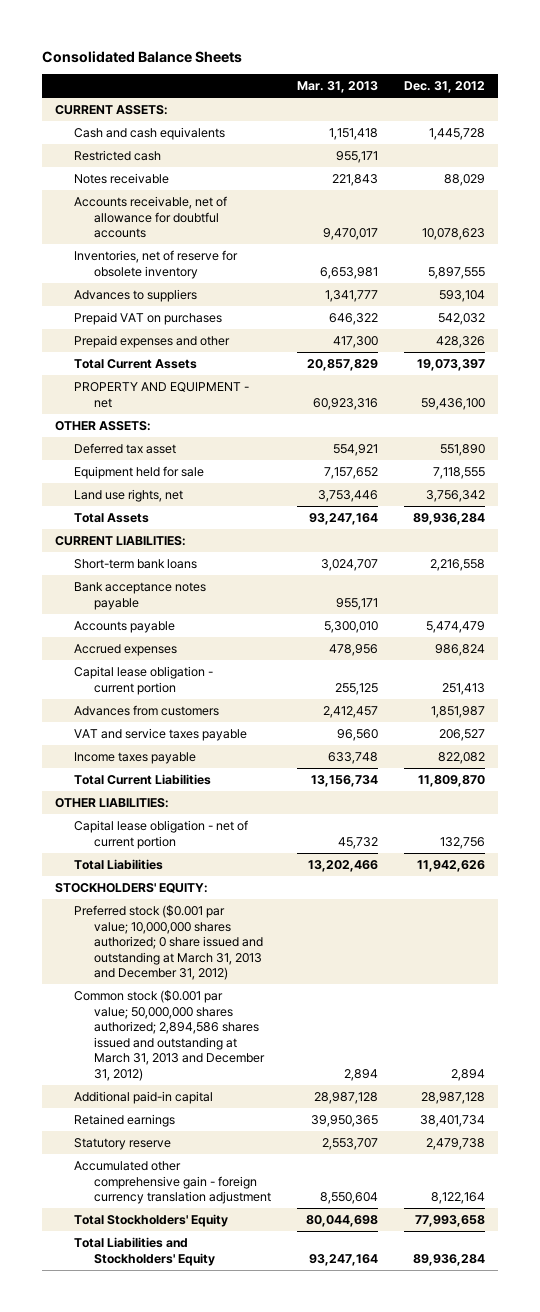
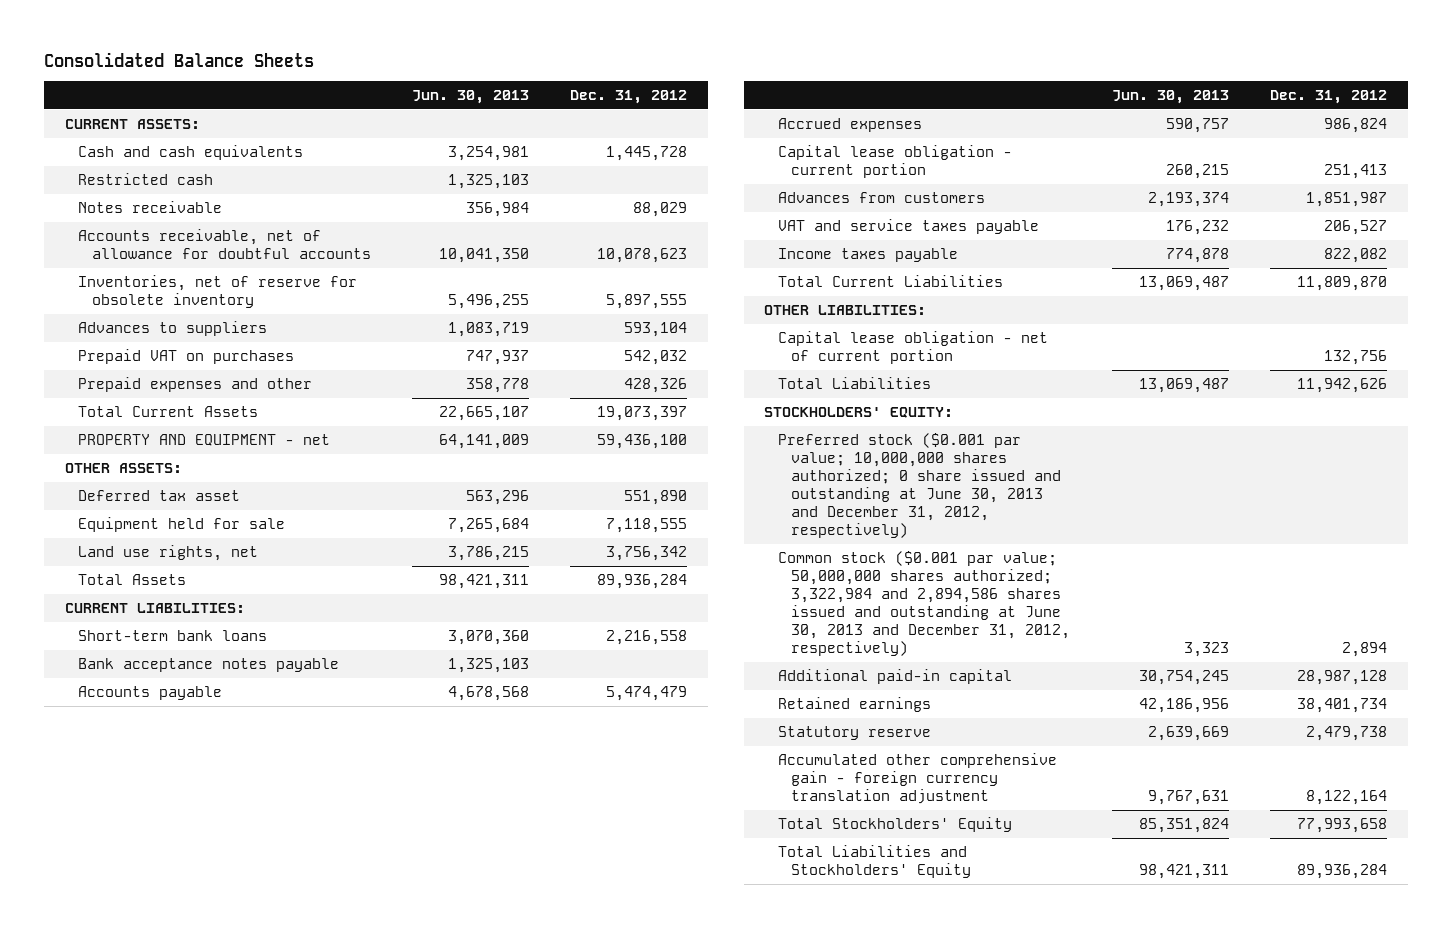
- | Mar. 31, 2013 | Dec. 31, 2012
+ | Jun. 30, 2013 | Dec. 31, 2012
- Preferred stock ($0.001 par value; 10,000,000 shares authorized; 0 share issued and outstanding at March 31, 2013 and December 31, 2012)
- Common stock ($0.001 par value; 50,000,000 shares authorized; 2,894,586 shares issued and outstanding at March 31, 2013 and December 31, 2012) | 2,894 | 2,894
+ Preferred stock ($0.001 par value; 10,000,000 shares authorized; 0 share issued and outstanding at June 30, 2013 and December 31, 2012, respectively)
+ Common stock ($0.001 par value; 50,000,000 shares authorized; 3,322,984 and 2,894,586 shares issued and outstanding at June 30, 2013 and December 31, 2012, respectively) | 3,323 | 2,894

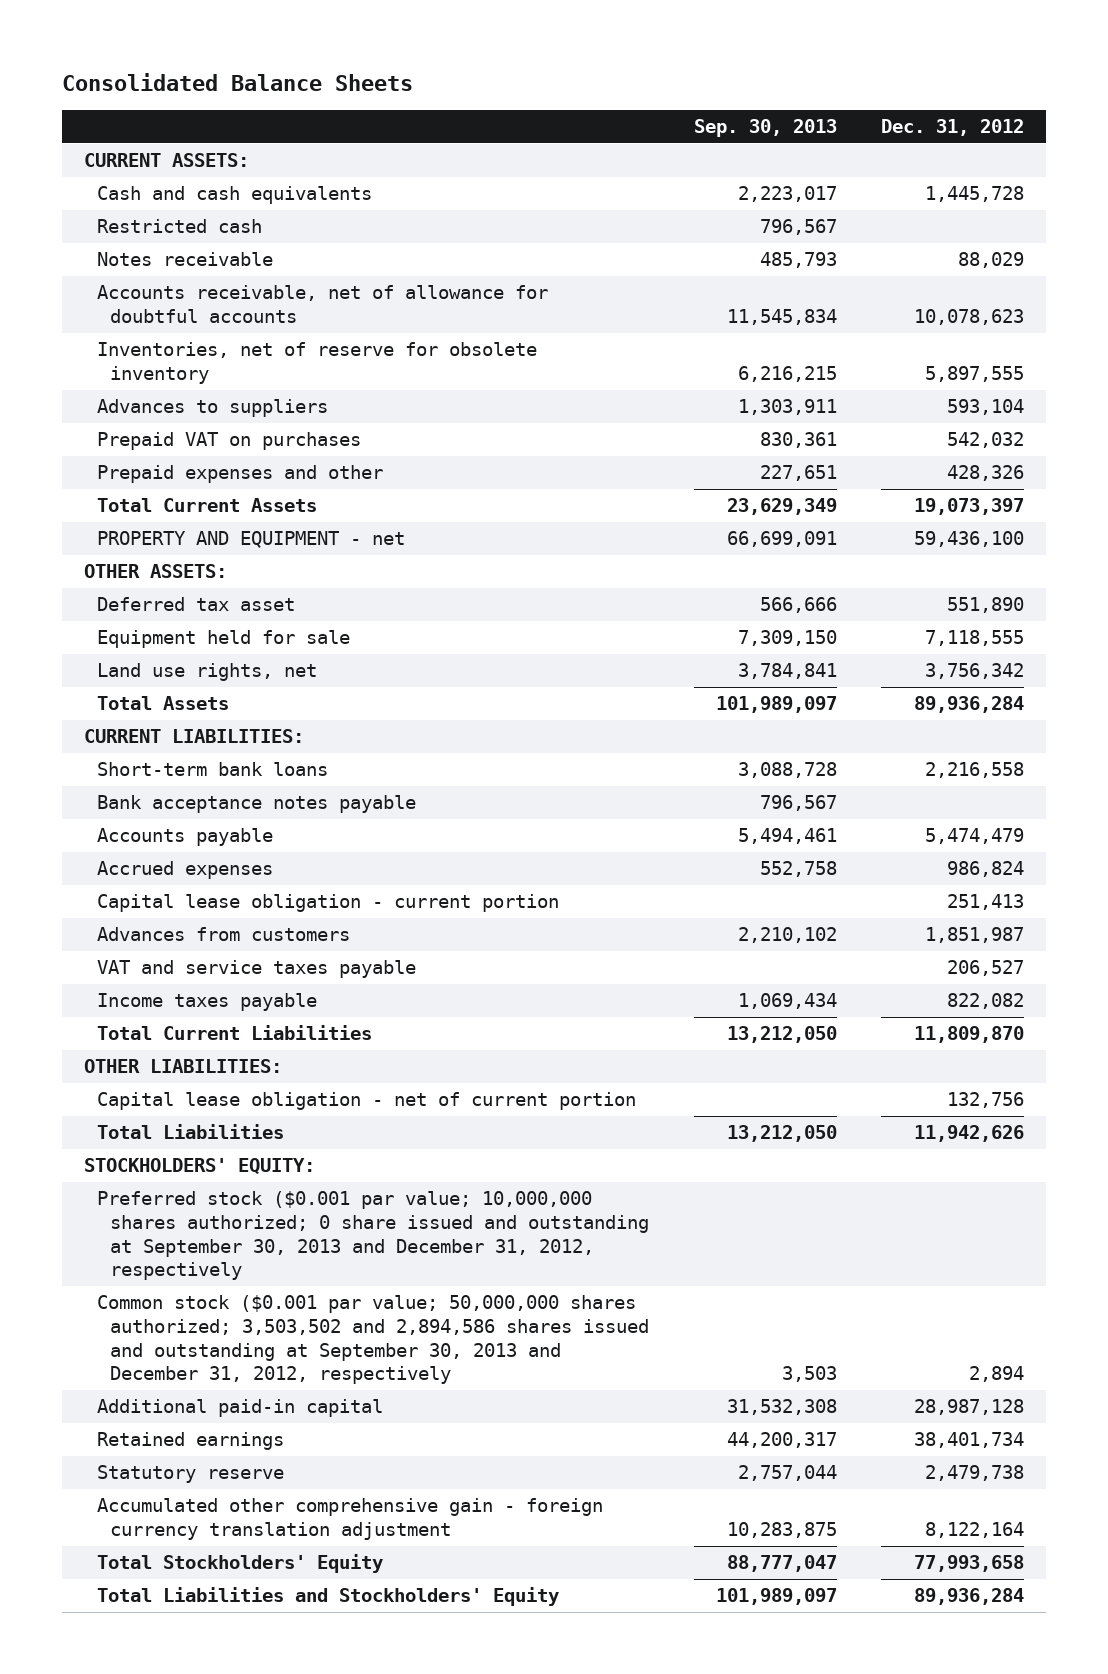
- | Jun. 30, 2013 | Dec. 31, 2012
+ | Sep. 30, 2013 | Dec. 31, 2012
- Preferred stock ($0.001 par value; 10,000,000 shares authorized; 0 share issued and outstanding at June 30, 2013 and December 31, 2012, respectively)
- Common stock ($0.001 par value; 50,000,000 shares authorized; 3,322,984 and 2,894,586 shares issued and outstanding at June 30, 2013 and December 31, 2012, respectively) | 3,323 | 2,894
+ Preferred stock ($0.001 par value; 10,000,000 shares authorized; 0 share issued and outstanding at September 30, 2013 and December 31, 2012, respectively
+ Common stock ($0.001 par value; 50,000,000 shares authorized; 3,503,502 and 2,894,586 shares issued and outstanding at September 30, 2013 and December 31, 2012, respectively | 3,503 | 2,894

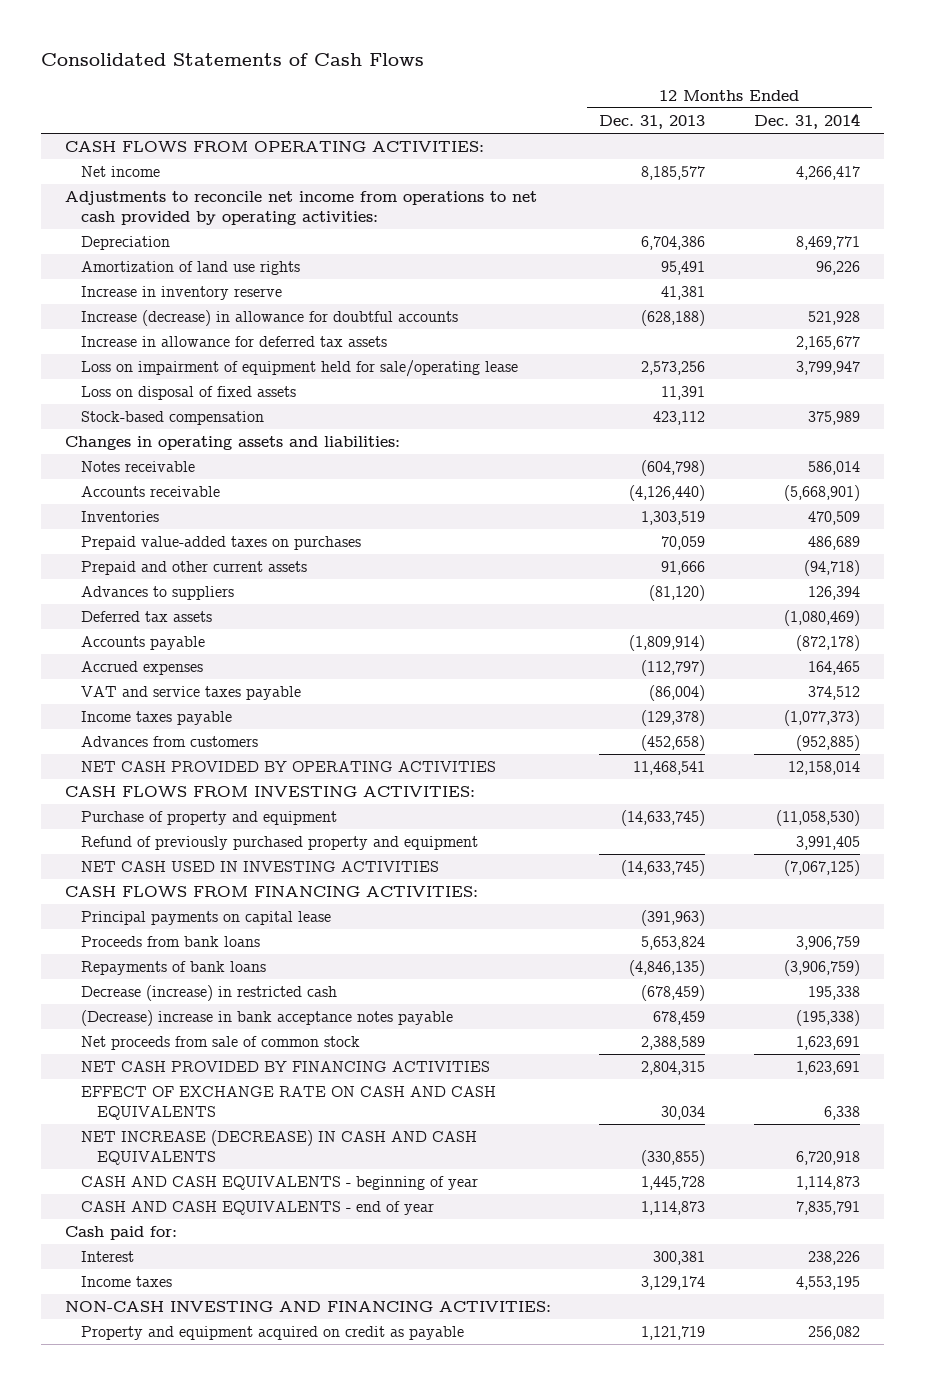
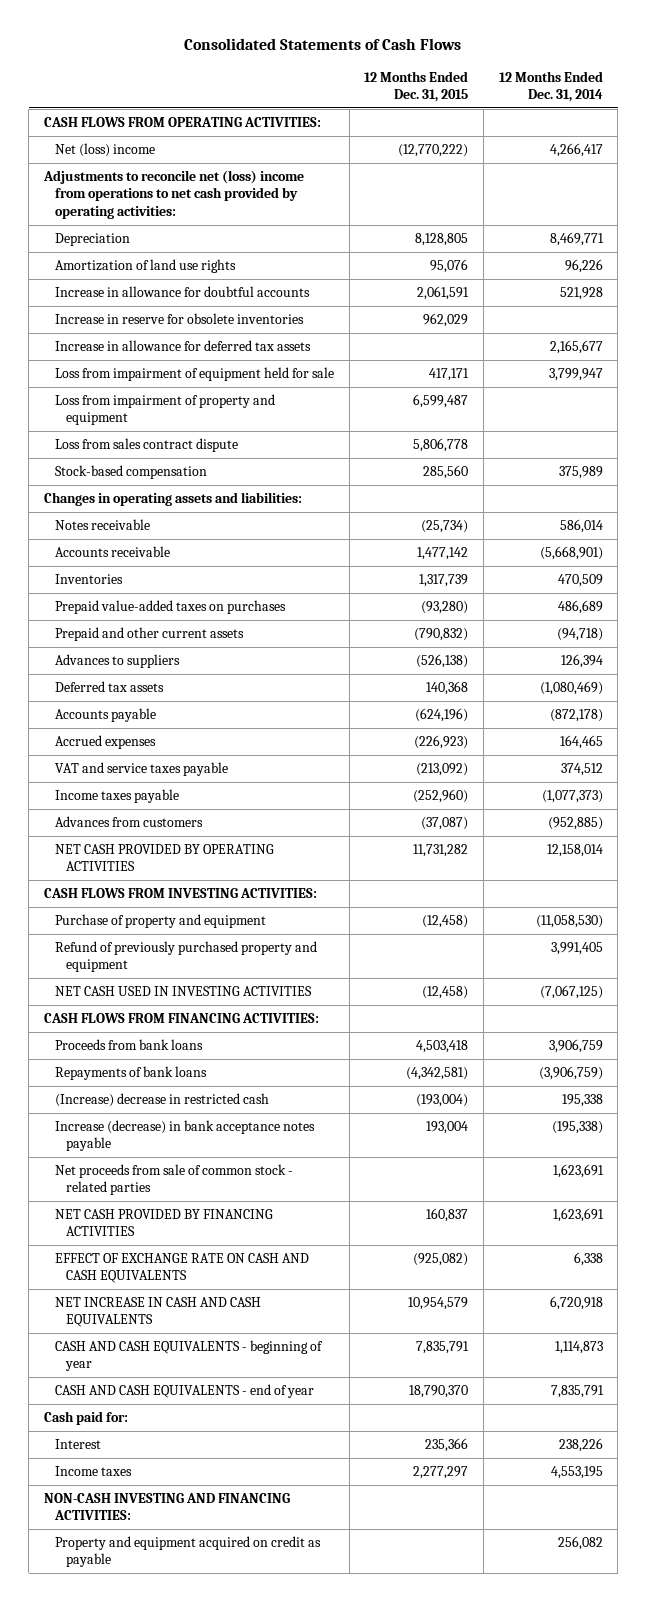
- | 12 Months Ended Dec. 31, 2013 | 12 Months Ended Dec. 31, 2014
+ | 12 Months Ended Dec. 31, 2015 | 12 Months Ended Dec. 31, 2014
- Net income | 8,185,577 | 4,266,417
- Adjustments to reconcile net income from operations to net cash provided by operating activities:
+ Net (loss) income | (12,770,222) | 4,266,417
+ Adjustments to reconcile net (loss) income from operations to net cash provided by operating activities:
- Increase in inventory reserve | 41,381 |
- Increase (decrease) in allowance for doubtful accounts | (628,188) | 521,928
+ Increase in allowance for doubtful accounts | 2,061,591 | 521,928
+ Increase in reserve for obsolete inventories | 962,029 |
- Loss on impairment of equipment held for sale/operating lease | 2,573,256 | 3,799,947
- Loss on disposal of fixed assets | 11,391 |
+ Loss from impairment of equipment held for sale | 417,171 | 3,799,947
+ Loss from impairment of property and equipment | 6,599,487 |
+ Loss from sales contract dispute | 5,806,778 |
- Principal payments on capital lease | (391,963) |
- Decrease (increase) in restricted cash | (678,459) | 195,338
- (Decrease) increase in bank acceptance notes payable | 678,459 | (195,338)
- Net proceeds from sale of common stock | 2,388,589 | 1,623,691
+ (Increase) decrease in restricted cash | (193,004) | 195,338
+ Increase (decrease) in bank acceptance notes payable | 193,004 | (195,338)
+ Net proceeds from sale of common stock - related parties | | 1,623,691
- NET INCREASE (DECREASE) IN CASH AND CASH EQUIVALENTS | (330,855) | 6,720,918
+ NET INCREASE IN CASH AND CASH EQUIVALENTS | 10,954,579 | 6,720,918

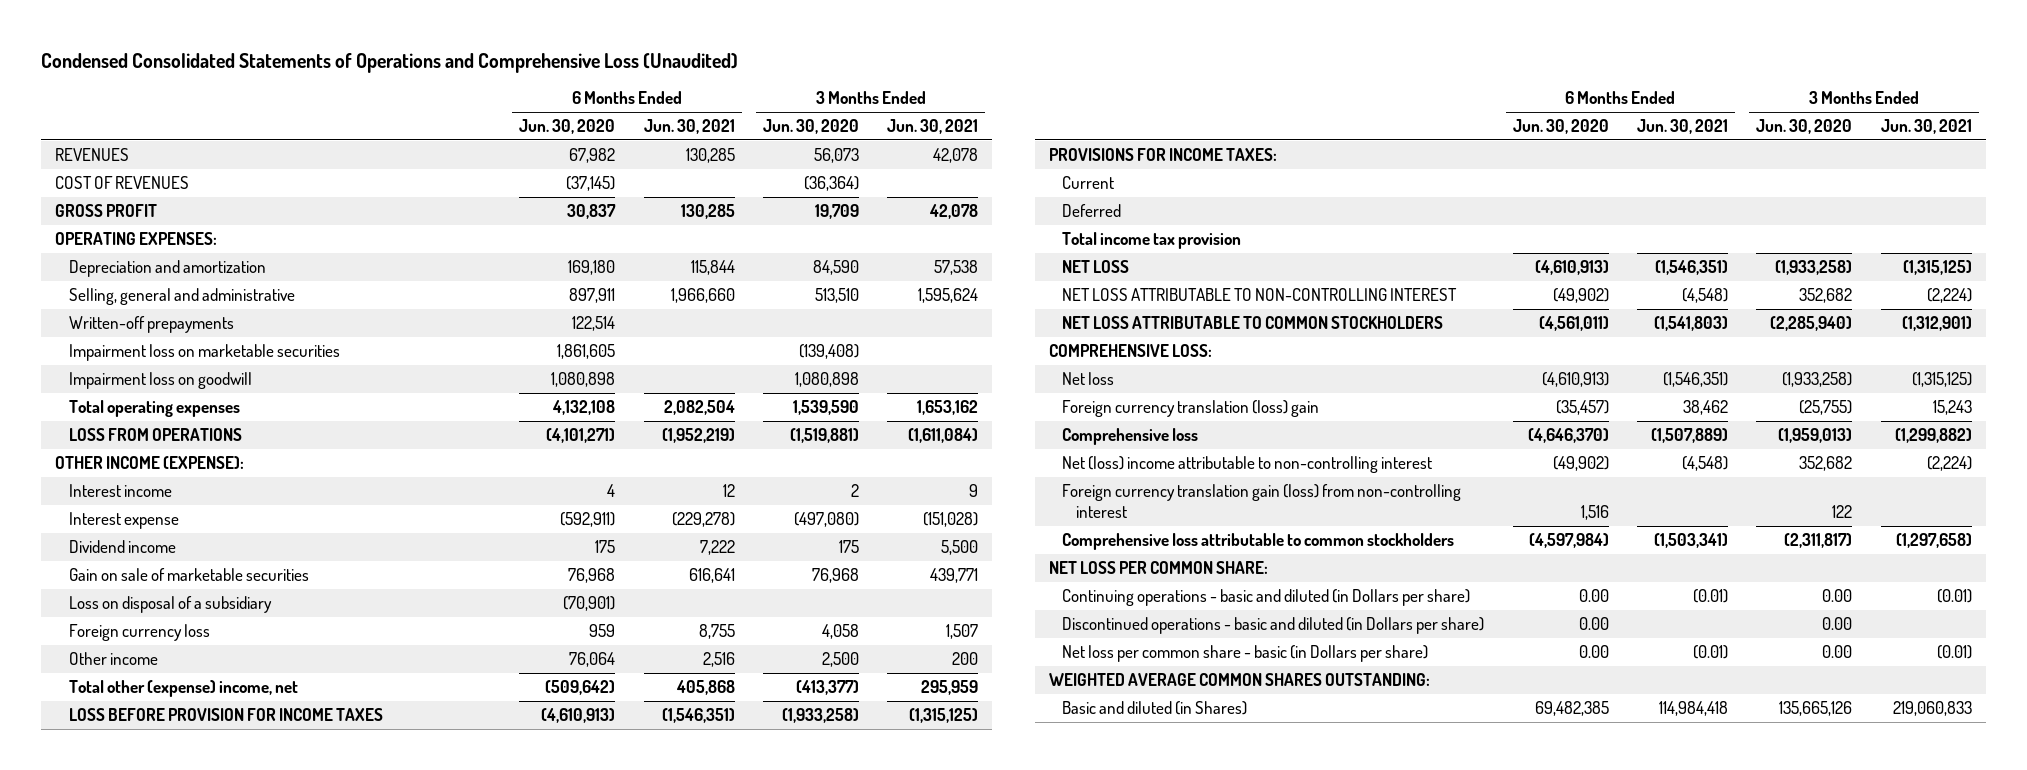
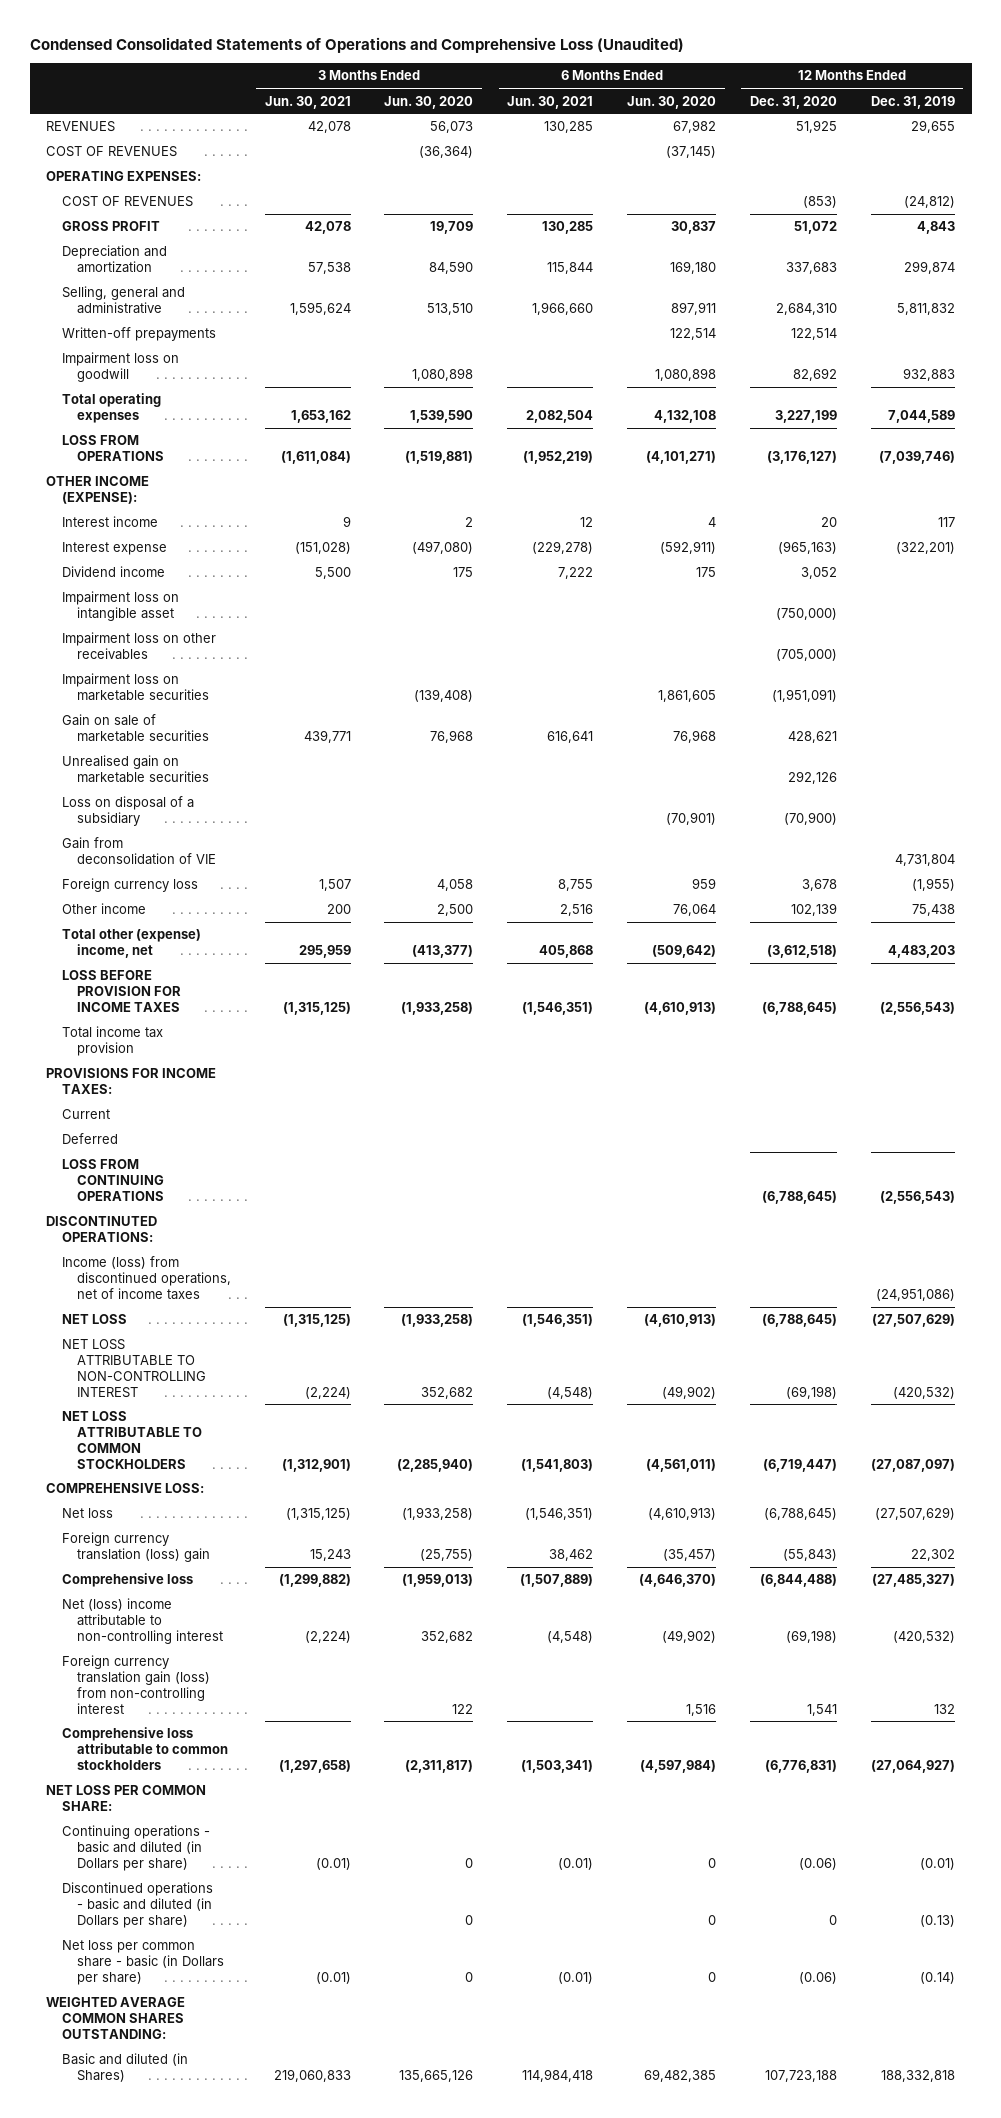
- | 6 Months Ended Jun. 30, 2020 | 6 Months Ended Jun. 30, 2021 | 3 Months Ended Jun. 30, 2020 | 3 Months Ended Jun. 30, 2021
+ | 3 Months Ended Jun. 30, 2021 | 3 Months Ended Jun. 30, 2020 | 6 Months Ended Jun. 30, 2021 | 6 Months Ended Jun. 30, 2020 | 12 Months Ended Dec. 31, 2020 | 12 Months Ended Dec. 31, 2019
+ COST OF REVENUES | | | | | (853) | (24,812)
moved down: GROSS PROFIT | 42,078 | 19,709 | 130,285 | 30,837 | 51,072 | 4,843
+ Impairment loss on intangible asset | | | | | (750,000) |
+ Impairment loss on other receivables | | | | | (705,000) |
moved down: Impairment loss on marketable securities | | (139,408) | | 1,861,605 | (1,951,091) |
+ Unrealised gain on marketable securities | | | | | 292,126 |
+ Gain from deconsolidation of VIE | | | | | | 4,731,804
moved up: Total income tax provision
+ LOSS FROM CONTINUING OPERATIONS | | | | | (6,788,645) | (2,556,543)
+ DISCONTINUTED OPERATIONS:
+ Income (loss) from discontinued operations, net of income taxes | | | | | | (24,951,086)
- Continuing operations - basic and diluted (in Dollars per share) | 0.00 | (0.01) | 0.00 | (0.01)
- Discontinued operations - basic and diluted (in Dollars per share) | 0.00 | | 0.00 |
- Net loss per common share - basic (in Dollars per share) | 0.00 | (0.01) | 0.00 | (0.01)
+ Continuing operations - basic and diluted (in Dollars per share) | (0.01) | 0 | (0.01) | 0 | (0.06) | (0.01)
+ Discontinued operations - basic and diluted (in Dollars per share) | | 0 | | 0 | 0 | (0.13)
+ Net loss per common share - basic (in Dollars per share) | (0.01) | 0 | (0.01) | 0 | (0.06) | (0.14)

